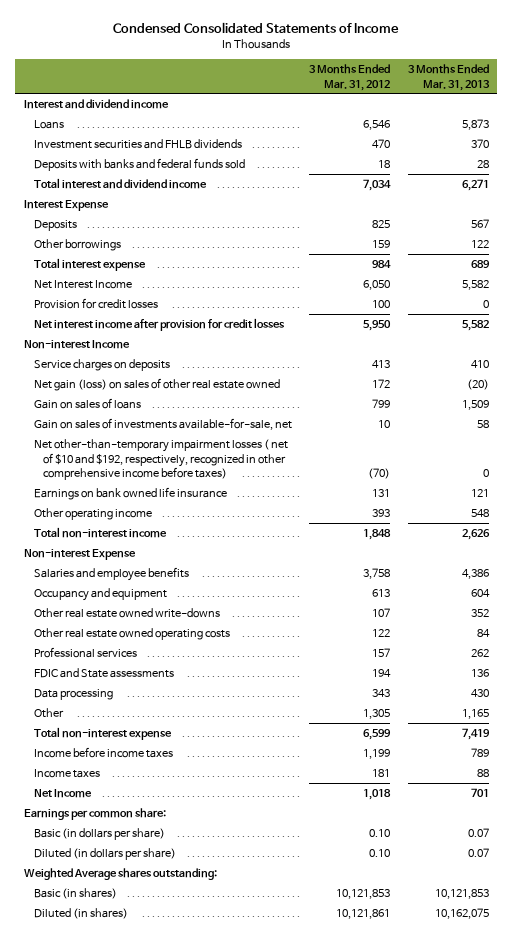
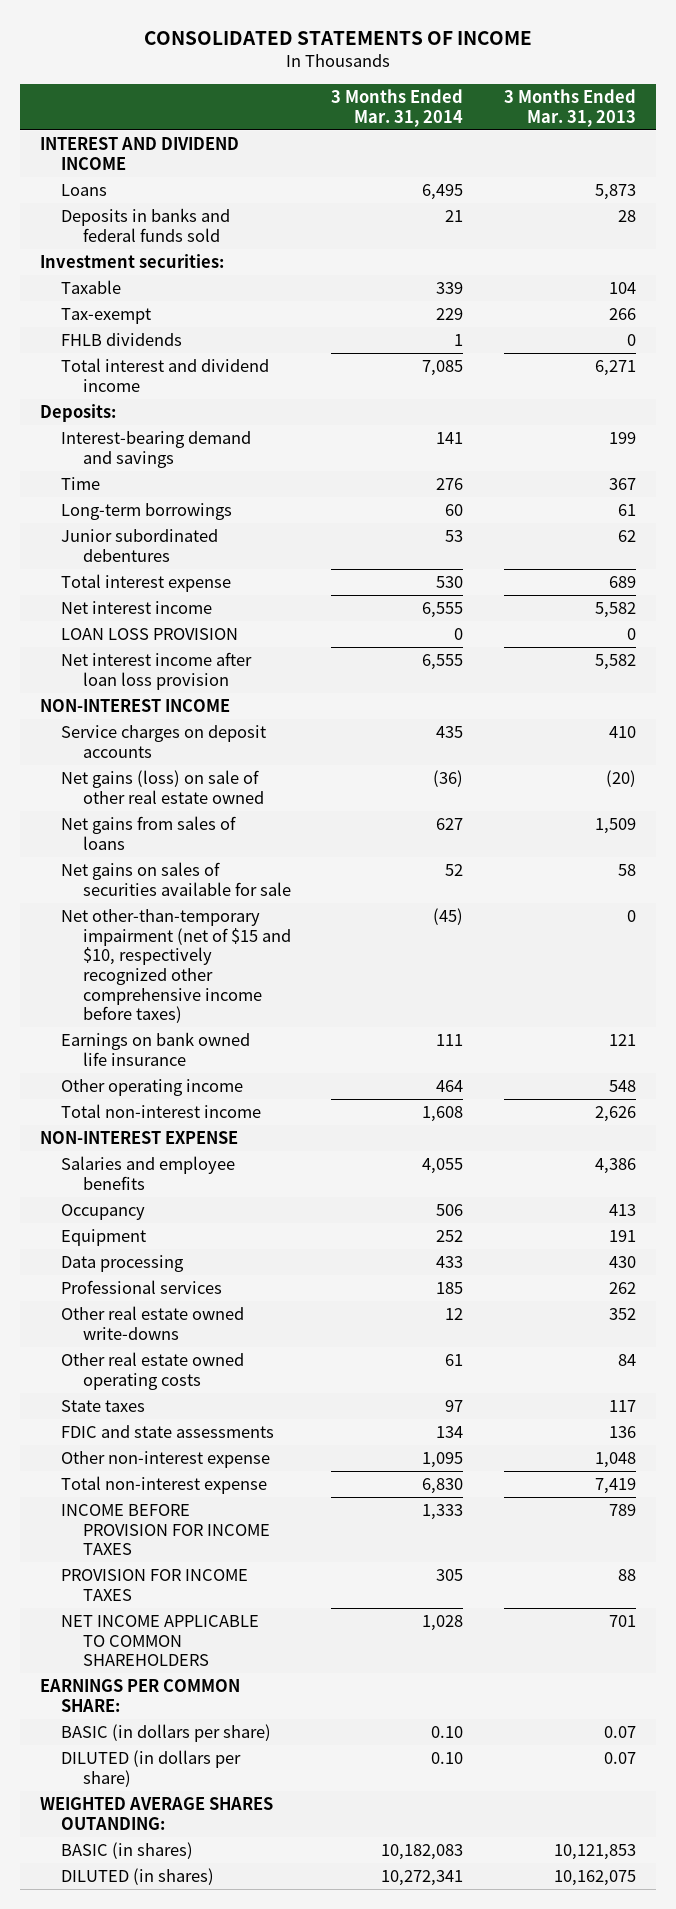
- Condensed Consolidated Statements of Income
+ CONSOLIDATED STATEMENTS OF INCOME
- | 3 Months Ended Mar. 31, 2012 | 3 Months Ended Mar. 31, 2013
+ | 3 Months Ended Mar. 31, 2014 | 3 Months Ended Mar. 31, 2013
- Interest and dividend income
+ INTEREST AND DIVIDEND INCOME
- Investment securities and FHLB dividends | 470 | 370
- Deposits with banks and federal funds sold | 18 | 28
+ Deposits in banks and federal funds sold | 21 | 28
+ Investment securities:
+ Taxable | 339 | 104
+ Tax-exempt | 229 | 266
+ FHLB dividends | 1 | 0
- Interest Expense
- Deposits | 825 | 567
- Other borrowings | 159 | 122
+ Deposits:
+ Interest-bearing demand and savings | 141 | 199
+ Time | 276 | 367
+ Long-term borrowings | 60 | 61
+ Junior subordinated debentures | 53 | 62
- Net Interest Income | 6,050 | 5,582
- Provision for credit losses | 100 | 0
- Net interest income after provision for credit losses | 5,950 | 5,582
- Non-interest Income
- Service charges on deposits | 413 | 410
- Net gain (loss) on sales of other real estate owned | 172 | (20)
- Gain on sales of loans | 799 | 1,509
- Gain on sales of investments available-for-sale, net | 10 | 58
- Net other-than-temporary impairment losses ( net of $10 and $192, respectively, recognized in other comprehensive income before taxes) | (70) | 0
+ Net interest income | 6,555 | 5,582
+ LOAN LOSS PROVISION | 0 | 0
+ Net interest income after loan loss provision | 6,555 | 5,582
+ NON-INTEREST INCOME
+ Service charges on deposit accounts | 435 | 410
+ Net gains (loss) on sale of other real estate owned | (36) | (20)
+ Net gains from sales of loans | 627 | 1,509
+ Net gains on sales of securities available for sale | 52 | 58
+ Net other-than-temporary impairment (net of $15 and $10, respectively recognized other comprehensive income before taxes) | (45) | 0
- Non-interest Expense
+ NON-INTEREST EXPENSE
- Occupancy and equipment | 613 | 604
+ Occupancy | 506 | 413
+ Equipment | 252 | 191
moved up: Data processing | 433 | 430
moved up: Professional services | 185 | 262
- FDIC and State assessments | 194 | 136
- Other | 1,305 | 1,165
+ State taxes | 97 | 117
+ FDIC and state assessments | 134 | 136
+ Other non-interest expense | 1,095 | 1,048
- Income before income taxes | 1,199 | 789
- Income taxes | 181 | 88
- Net Income | 1,018 | 701
- Earnings per common share:
- Basic (in dollars per share) | 0.10 | 0.07
- Diluted (in dollars per share) | 0.10 | 0.07
- Weighted Average shares outstanding:
- Basic (in shares) | 10,121,853 | 10,121,853
- Diluted (in shares) | 10,121,861 | 10,162,075
+ INCOME BEFORE PROVISION FOR INCOME TAXES | 1,333 | 789
+ PROVISION FOR INCOME TAXES | 305 | 88
+ NET INCOME APPLICABLE TO COMMON SHAREHOLDERS | 1,028 | 701
+ EARNINGS PER COMMON SHARE:
+ BASIC (in dollars per share) | 0.10 | 0.07
+ DILUTED (in dollars per share) | 0.10 | 0.07
+ WEIGHTED AVERAGE SHARES OUTANDING:
+ BASIC (in shares) | 10,182,083 | 10,121,853
+ DILUTED (in shares) | 10,272,341 | 10,162,075

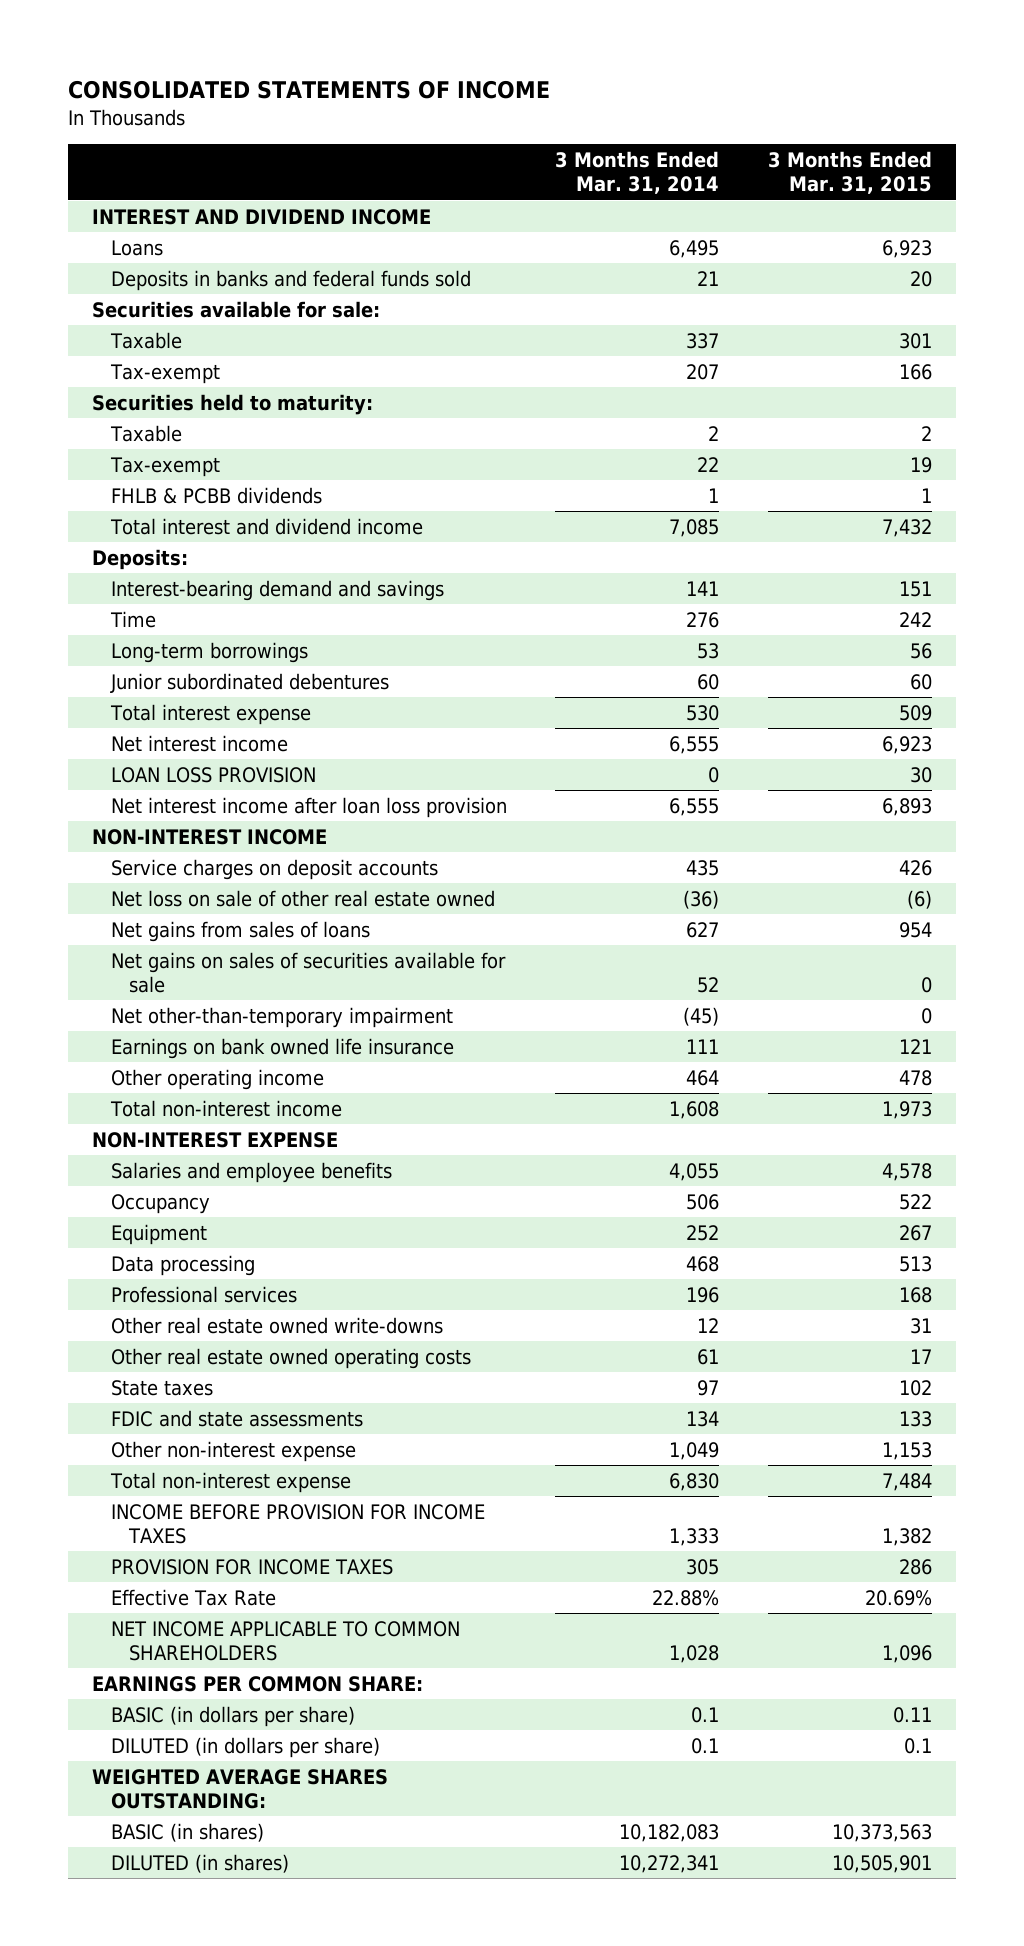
- | 3 Months Ended Mar. 31, 2014 | 3 Months Ended Mar. 31, 2013
+ | 3 Months Ended Mar. 31, 2014 | 3 Months Ended Mar. 31, 2015
- Investment securities:
- Taxable | 339 | 104
- Tax-exempt | 229 | 266
- FHLB dividends | 1 | 0
+ Securities available for sale:
+ Taxable | 337 | 301
+ Tax-exempt | 207 | 166
+ Securities held to maturity:
+ Taxable | 2 | 2
+ Tax-exempt | 22 | 19
+ FHLB & PCBB dividends | 1 | 1
- Long-term borrowings | 60 | 61
- Junior subordinated debentures | 53 | 62
+ Long-term borrowings | 53 | 56
+ Junior subordinated debentures | 60 | 60
- Net gains (loss) on sale of other real estate owned | (36) | (20)
+ Net loss on sale of other real estate owned | (36) | (6)
- Net other-than-temporary impairment (net of $15 and $10, respectively recognized other comprehensive income before taxes) | (45) | 0
+ Net other-than-temporary impairment | (45) | 0
- Data processing | 433 | 430
- Professional services | 185 | 262
+ Data processing | 468 | 513
+ Professional services | 196 | 168
- Other non-interest expense | 1,095 | 1,048
+ Other non-interest expense | 1,049 | 1,153
+ Effective Tax Rate | 22.88% | 20.69%
- BASIC (in dollars per share) | 0.10 | 0.07
- DILUTED (in dollars per share) | 0.10 | 0.07
- WEIGHTED AVERAGE SHARES OUTANDING:
+ BASIC (in dollars per share) | 0.1 | 0.11
+ DILUTED (in dollars per share) | 0.1 | 0.1
+ WEIGHTED AVERAGE SHARES OUTSTANDING:

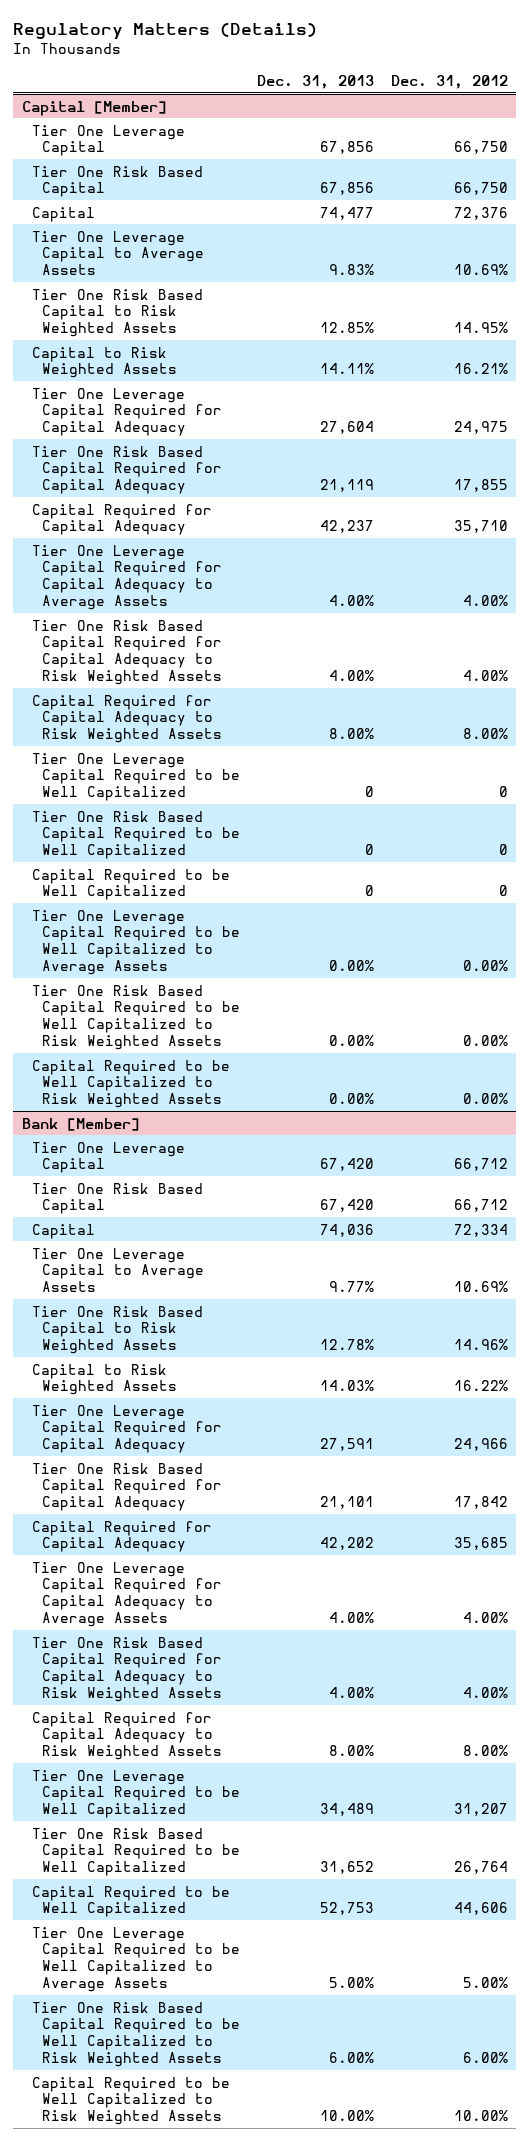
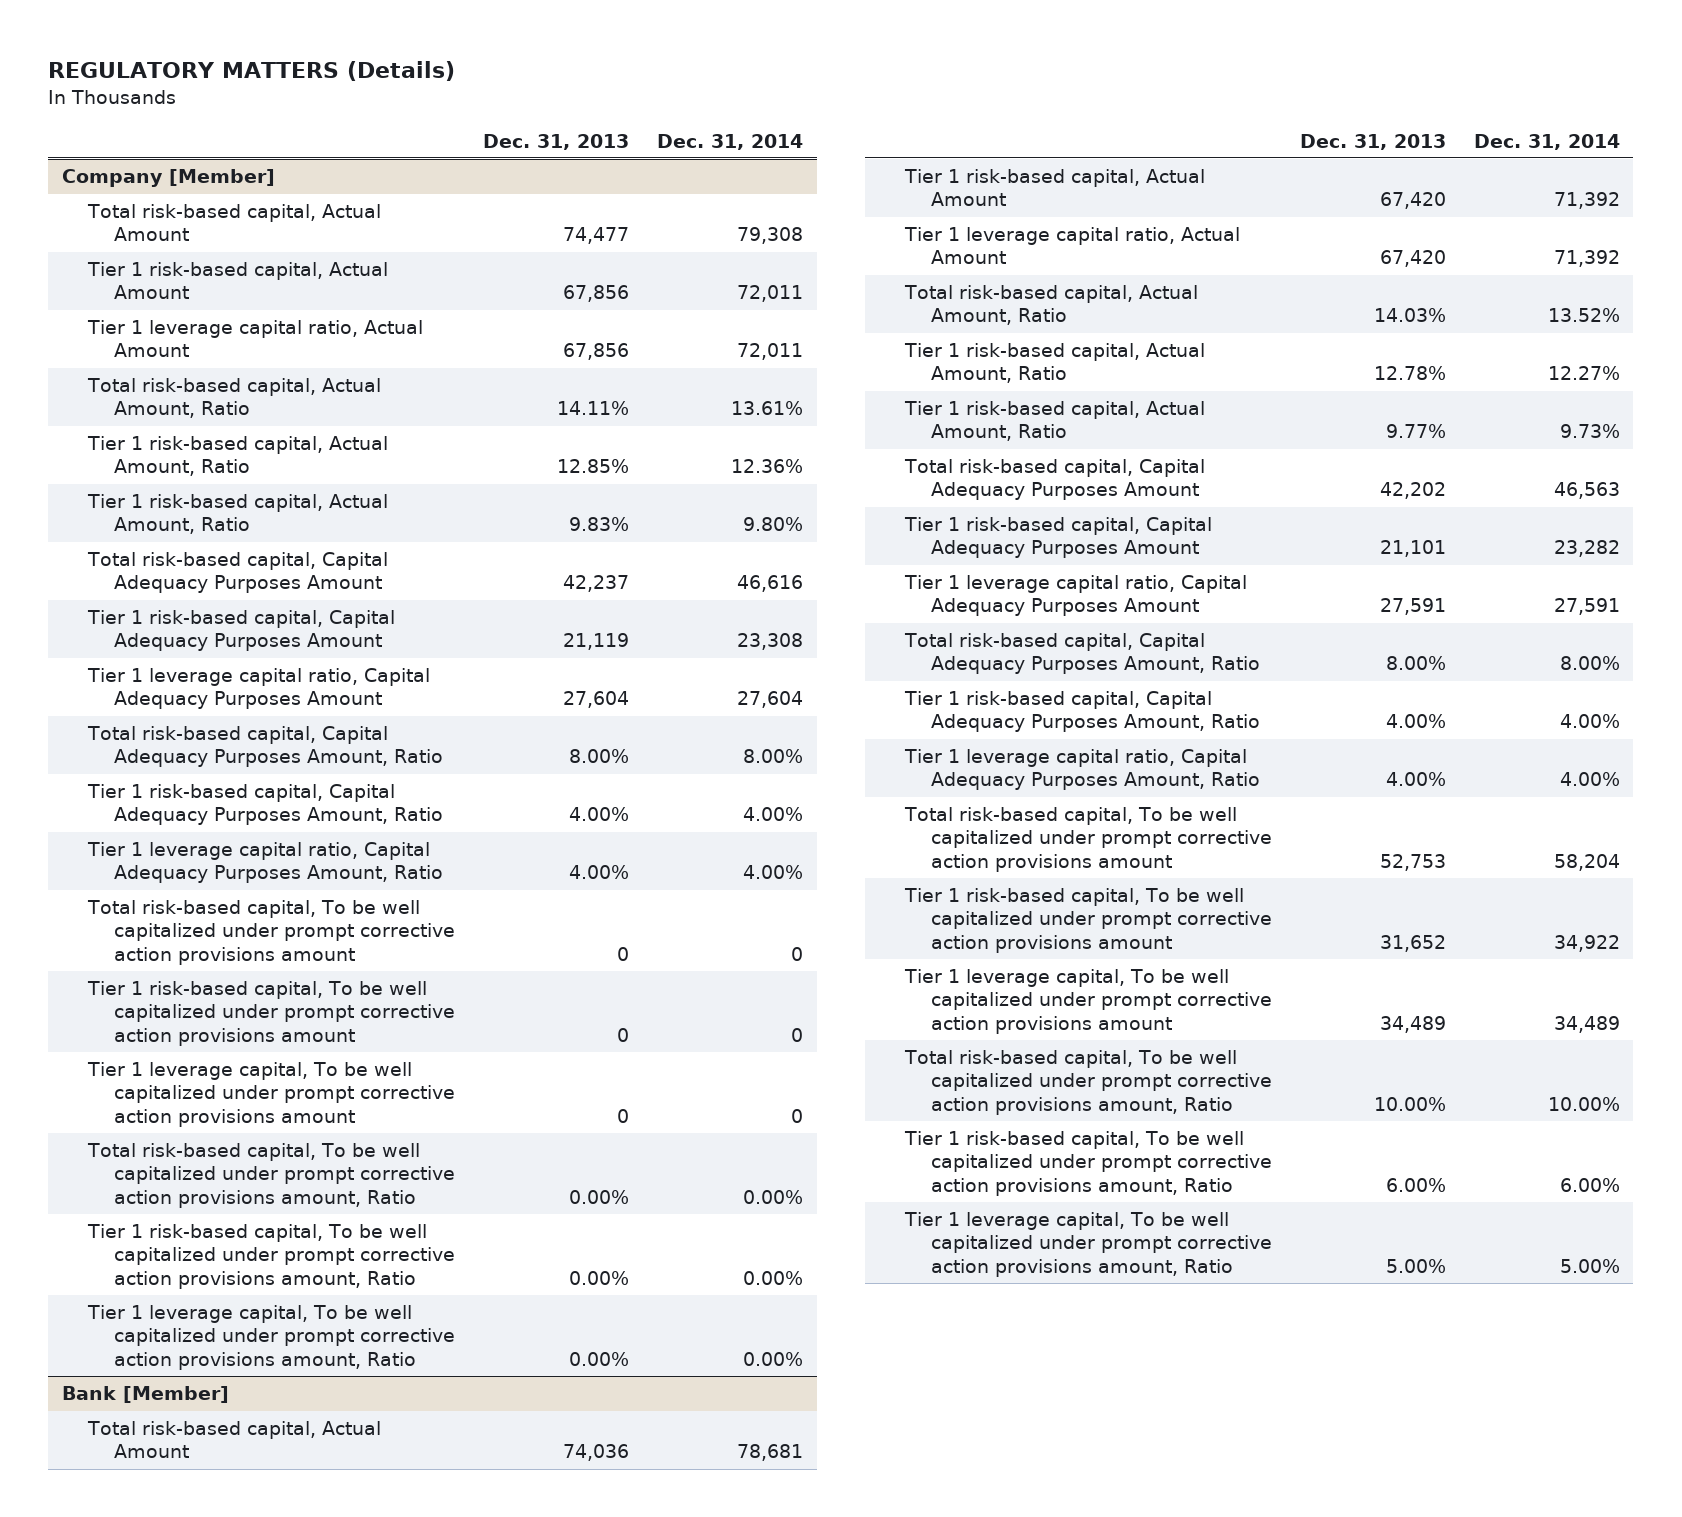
- Regulatory Matters (Details)
+ REGULATORY MATTERS (Details)
- | Dec. 31, 2013 | Dec. 31, 2012
+ | Dec. 31, 2013 | Dec. 31, 2014
- Capital [Member]
- Tier One Leverage Capital | 67,856 | 66,750
- Tier One Risk Based Capital | 67,856 | 66,750
- Capital | 74,477 | 72,376
- Tier One Leverage Capital to Average Assets | 9.83% | 10.69%
- Tier One Risk Based Capital to Risk Weighted Assets | 12.85% | 14.95%
- Capital to Risk Weighted Assets | 14.11% | 16.21%
- Tier One Leverage Capital Required for Capital Adequacy | 27,604 | 24,975
- Tier One Risk Based Capital Required for Capital Adequacy | 21,119 | 17,855
- Capital Required for Capital Adequacy | 42,237 | 35,710
- Tier One Leverage Capital Required for Capital Adequacy to Average Assets | 4.00% | 4.00%
- Tier One Risk Based Capital Required for Capital Adequacy to Risk Weighted Assets | 4.00% | 4.00%
- Capital Required for Capital Adequacy to Risk Weighted Assets | 8.00% | 8.00%
- Tier One Leverage Capital Required to be Well Capitalized | 0 | 0
- Tier One Risk Based Capital Required to be Well Capitalized | 0 | 0
- Capital Required to be Well Capitalized | 0 | 0
- Tier One Leverage Capital Required to be Well Capitalized to Average Assets | 0.00% | 0.00%
- Tier One Risk Based Capital Required to be Well Capitalized to Risk Weighted Assets | 0.00% | 0.00%
- Capital Required to be Well Capitalized to Risk Weighted Assets | 0.00% | 0.00%
+ Company [Member]
+ Total risk-based capital, Actual Amount | 74,477 | 79,308
+ Tier 1 risk-based capital, Actual Amount | 67,856 | 72,011
+ Tier 1 leverage capital ratio, Actual Amount | 67,856 | 72,011
+ Total risk-based capital, Actual Amount, Ratio | 14.11% | 13.61%
+ Tier 1 risk-based capital, Actual Amount, Ratio | 12.85% | 12.36%
+ Tier 1 risk-based capital, Actual Amount, Ratio | 9.83% | 9.80%
+ Total risk-based capital, Capital Adequacy Purposes Amount | 42,237 | 46,616
+ Tier 1 risk-based capital, Capital Adequacy Purposes Amount | 21,119 | 23,308
+ Tier 1 leverage capital ratio, Capital Adequacy Purposes Amount | 27,604 | 27,604
+ Total risk-based capital, Capital Adequacy Purposes Amount, Ratio | 8.00% | 8.00%
+ Tier 1 risk-based capital, Capital Adequacy Purposes Amount, Ratio | 4.00% | 4.00%
+ Tier 1 leverage capital ratio, Capital Adequacy Purposes Amount, Ratio | 4.00% | 4.00%
+ Total risk-based capital, To be well capitalized under prompt corrective action provisions amount | 0 | 0
+ Tier 1 risk-based capital, To be well capitalized under prompt corrective action provisions amount | 0 | 0
+ Tier 1 leverage capital, To be well capitalized under prompt corrective action provisions amount | 0 | 0
+ Total risk-based capital, To be well capitalized under prompt corrective action provisions amount, Ratio | 0.00% | 0.00%
+ Tier 1 risk-based capital, To be well capitalized under prompt corrective action provisions amount, Ratio | 0.00% | 0.00%
+ Tier 1 leverage capital, To be well capitalized under prompt corrective action provisions amount, Ratio | 0.00% | 0.00%
@ Bank [Member]
- Tier One Leverage Capital | 67,420 | 66,712
- Tier One Risk Based Capital | 67,420 | 66,712
- Capital | 74,036 | 72,334
- Tier One Leverage Capital to Average Assets | 9.77% | 10.69%
- Tier One Risk Based Capital to Risk Weighted Assets | 12.78% | 14.96%
- Capital to Risk Weighted Assets | 14.03% | 16.22%
- Tier One Leverage Capital Required for Capital Adequacy | 27,591 | 24,966
- Tier One Risk Based Capital Required for Capital Adequacy | 21,101 | 17,842
- Capital Required for Capital Adequacy | 42,202 | 35,685
- Tier One Leverage Capital Required for Capital Adequacy to Average Assets | 4.00% | 4.00%
- Tier One Risk Based Capital Required for Capital Adequacy to Risk Weighted Assets | 4.00% | 4.00%
- Capital Required for Capital Adequacy to Risk Weighted Assets | 8.00% | 8.00%
- Tier One Leverage Capital Required to be Well Capitalized | 34,489 | 31,207
- Tier One Risk Based Capital Required to be Well Capitalized | 31,652 | 26,764
- Capital Required to be Well Capitalized | 52,753 | 44,606
- Tier One Leverage Capital Required to be Well Capitalized to Average Assets | 5.00% | 5.00%
- Tier One Risk Based Capital Required to be Well Capitalized to Risk Weighted Assets | 6.00% | 6.00%
- Capital Required to be Well Capitalized to Risk Weighted Assets | 10.00% | 10.00%
+ Total risk-based capital, Actual Amount | 74,036 | 78,681
+ Tier 1 risk-based capital, Actual Amount | 67,420 | 71,392
+ Tier 1 leverage capital ratio, Actual Amount | 67,420 | 71,392
+ Total risk-based capital, Actual Amount, Ratio | 14.03% | 13.52%
+ Tier 1 risk-based capital, Actual Amount, Ratio | 12.78% | 12.27%
+ Tier 1 risk-based capital, Actual Amount, Ratio | 9.77% | 9.73%
+ Total risk-based capital, Capital Adequacy Purposes Amount | 42,202 | 46,563
+ Tier 1 risk-based capital, Capital Adequacy Purposes Amount | 21,101 | 23,282
+ Tier 1 leverage capital ratio, Capital Adequacy Purposes Amount | 27,591 | 27,591
+ Total risk-based capital, Capital Adequacy Purposes Amount, Ratio | 8.00% | 8.00%
+ Tier 1 risk-based capital, Capital Adequacy Purposes Amount, Ratio | 4.00% | 4.00%
+ Tier 1 leverage capital ratio, Capital Adequacy Purposes Amount, Ratio | 4.00% | 4.00%
+ Total risk-based capital, To be well capitalized under prompt corrective action provisions amount | 52,753 | 58,204
+ Tier 1 risk-based capital, To be well capitalized under prompt corrective action provisions amount | 31,652 | 34,922
+ Tier 1 leverage capital, To be well capitalized under prompt corrective action provisions amount | 34,489 | 34,489
+ Total risk-based capital, To be well capitalized under prompt corrective action provisions amount, Ratio | 10.00% | 10.00%
+ Tier 1 risk-based capital, To be well capitalized under prompt corrective action provisions amount, Ratio | 6.00% | 6.00%
+ Tier 1 leverage capital, To be well capitalized under prompt corrective action provisions amount, Ratio | 5.00% | 5.00%

